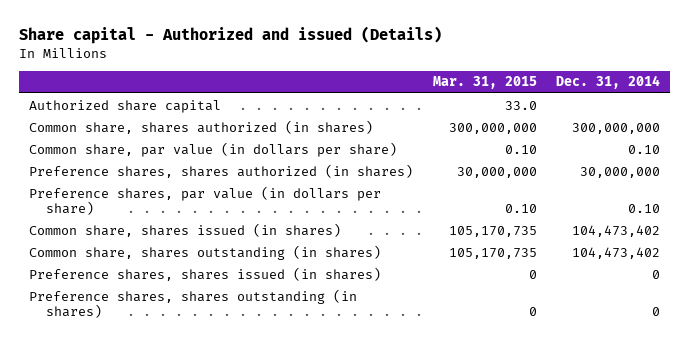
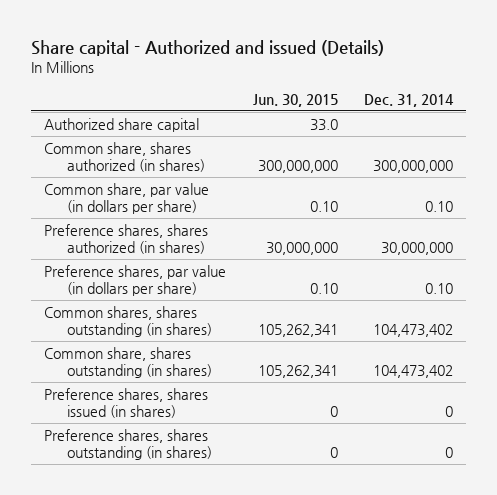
- | Mar. 31, 2015 | Dec. 31, 2014
+ | Jun. 30, 2015 | Dec. 31, 2014
- Common share, shares issued (in shares) | 105,170,735 | 104,473,402
+ Common shares, shares outstanding (in shares) | 105,262,341 | 104,473,402

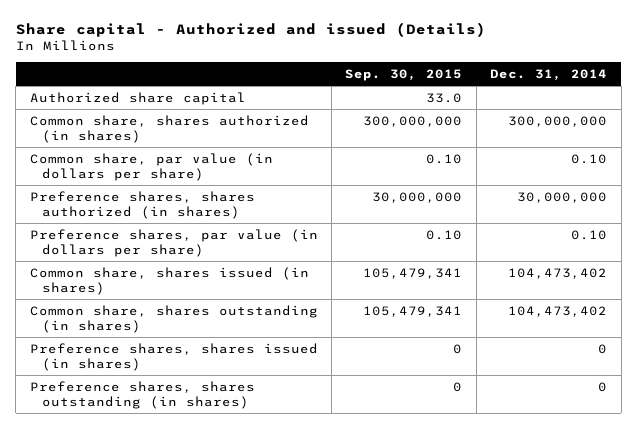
- | Jun. 30, 2015 | Dec. 31, 2014
+ | Sep. 30, 2015 | Dec. 31, 2014
- Common shares, shares outstanding (in shares) | 105,262,341 | 104,473,402
+ Common share, shares issued (in shares) | 105,479,341 | 104,473,402

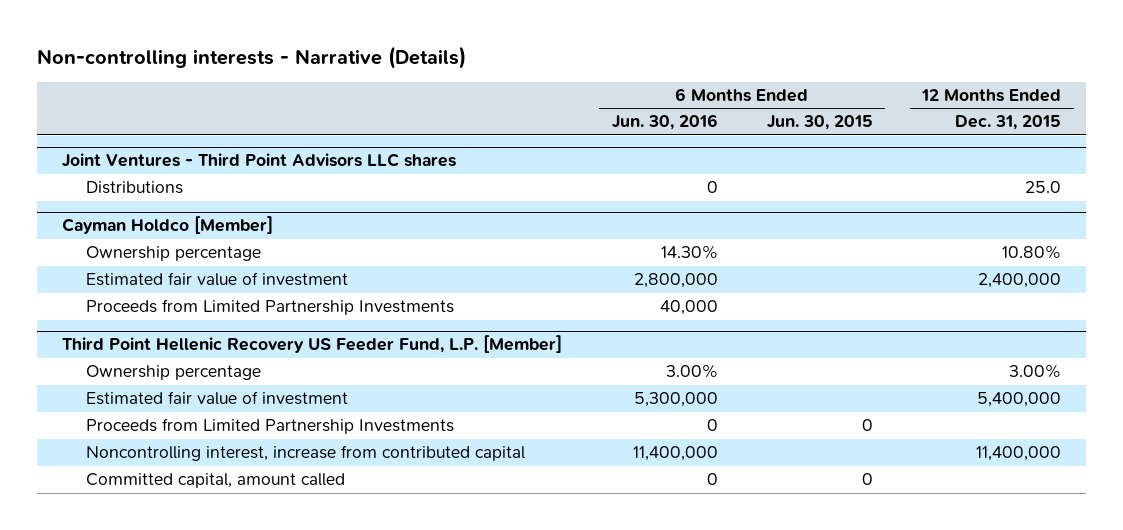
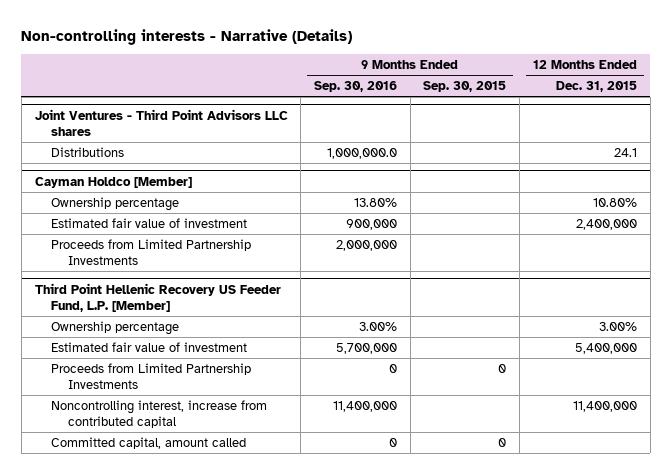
- | 6 Months Ended Jun. 30, 2016 | 6 Months Ended Jun. 30, 2015 | 12 Months Ended Dec. 31, 2015
+ | 9 Months Ended Sep. 30, 2016 | 9 Months Ended Sep. 30, 2015 | 12 Months Ended Dec. 31, 2015
@ Joint Ventures - Third Point Advisors LLC shares
- Distributions | 0 | | 25.0
+ Distributions | 1,000,000.0 | | 24.1

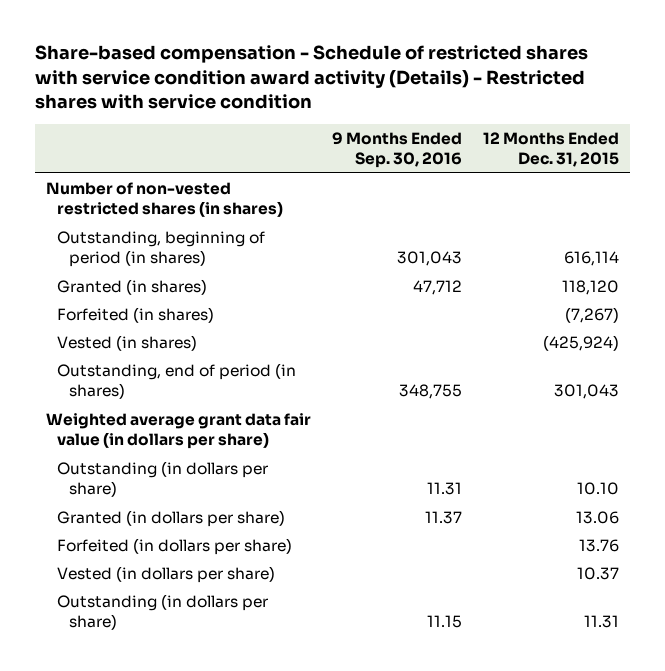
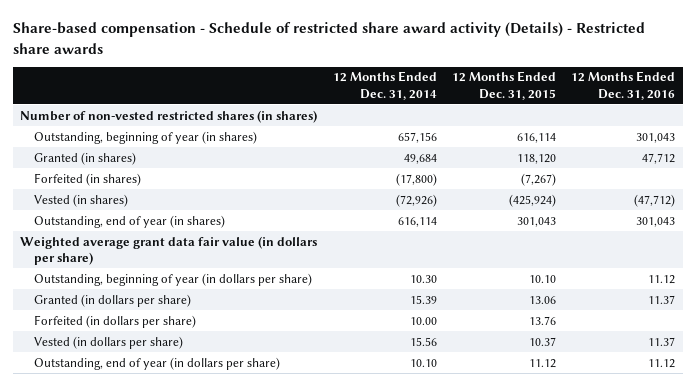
- Share-based compensation - Schedule of restricted shares with service condition award activity (Details) - Restricted shares with service condition
+ Share-based compensation - Schedule of restricted share award activity (Details) - Restricted share awards
- | 9 Months Ended Sep. 30, 2016 | 12 Months Ended Dec. 31, 2015
+ | 12 Months Ended Dec. 31, 2014 | 12 Months Ended Dec. 31, 2015 | 12 Months Ended Dec. 31, 2016
- Outstanding, beginning of period (in shares) | 301,043 | 616,114
+ Outstanding, beginning of year (in shares) | 657,156 | 616,114 | 301,043
- Outstanding, end of period (in shares) | 348,755 | 301,043
+ Outstanding, end of year (in shares) | 616,114 | 301,043 | 301,043
- Outstanding (in dollars per share) | 11.31 | 10.10
+ Outstanding, beginning of year (in dollars per share) | 10.30 | 10.10 | 11.12
- Outstanding (in dollars per share) | 11.15 | 11.31
+ Outstanding, end of year (in dollars per share) | 10.10 | 11.12 | 11.12

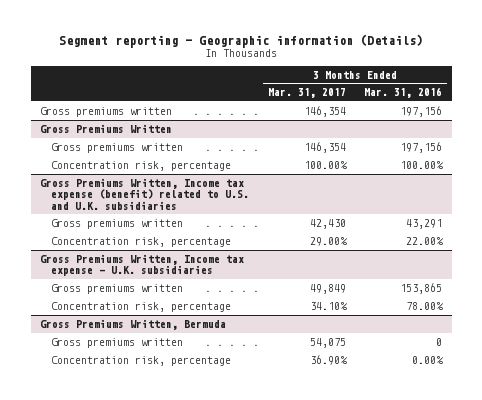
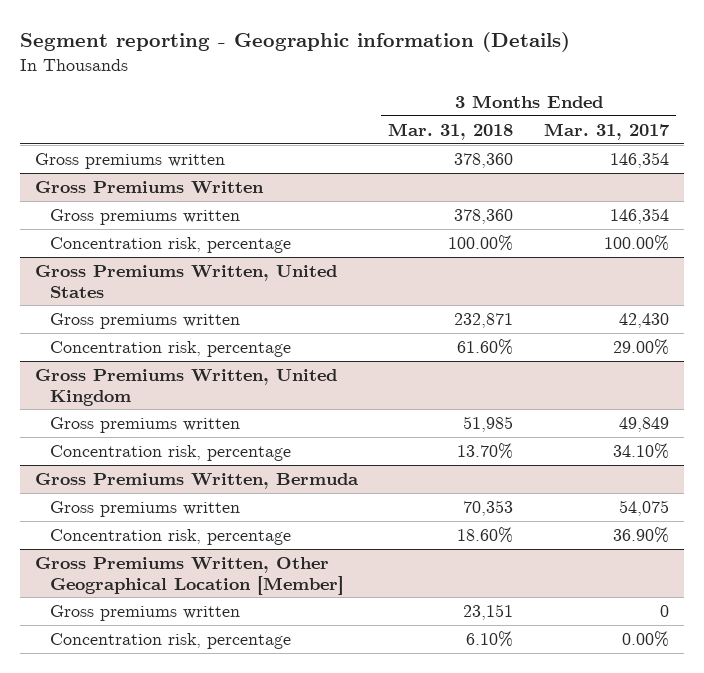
- | 3 Months Ended Mar. 31, 2017 | 3 Months Ended Mar. 31, 2016
+ | 3 Months Ended Mar. 31, 2018 | 3 Months Ended Mar. 31, 2017
- Gross Premiums Written, Income tax expense (benefit) related to U.S. and U.K. subsidiaries
+ Gross Premiums Written, United States
- Gross Premiums Written, Income tax expense - U.K. subsidiaries
+ Gross Premiums Written, United Kingdom
+ Gross Premiums Written, Other Geographical Location [Member]
+ Gross premiums written | 23,151 | 0
+ Concentration risk, percentage | 6.10% | 0.00%

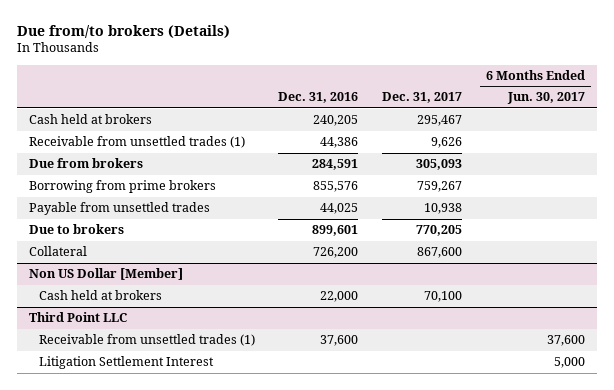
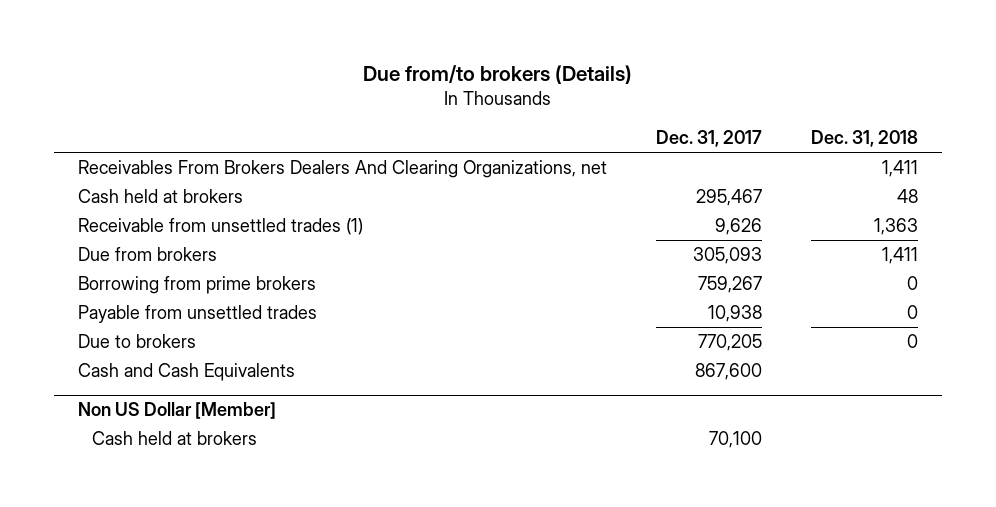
- | Dec. 31, 2016 | Dec. 31, 2017 | 6 Months Ended Jun. 30, 2017
+ | Dec. 31, 2017 | Dec. 31, 2018
+ Receivables From Brokers Dealers And Clearing Organizations, net | | 1,411
- Collateral | 726,200 | 867,600 |
+ Cash and Cash Equivalents | 867,600 |
- Third Point LLC
- Receivable from unsettled trades (1) | 37,600 | | 37,600
- Litigation Settlement Interest | | | 5,000

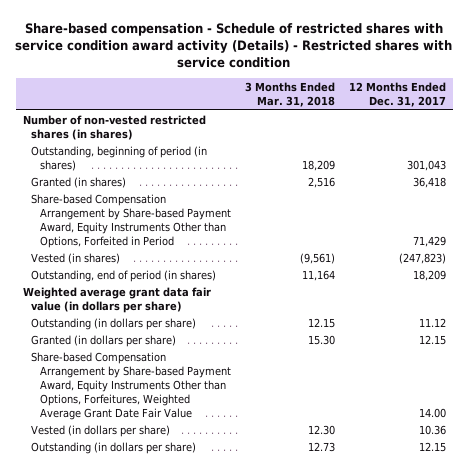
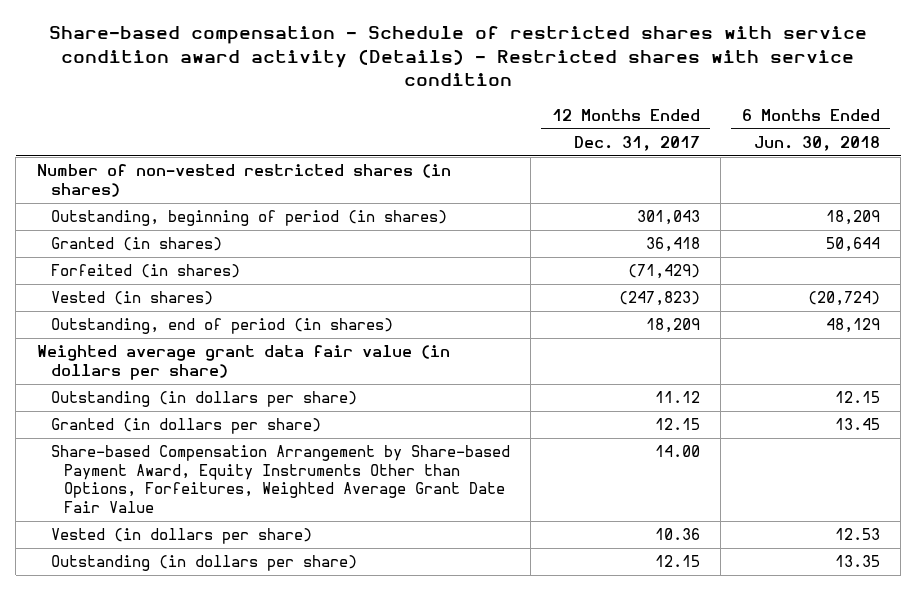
- | 3 Months Ended Mar. 31, 2018 | 12 Months Ended Dec. 31, 2017
+ | 12 Months Ended Dec. 31, 2017 | 6 Months Ended Jun. 30, 2018
- Share-based Compensation Arrangement by Share-based Payment Award, Equity Instruments Other than Options, Forfeited in Period | | 71,429
+ Forfeited (in shares) | (71,429) |

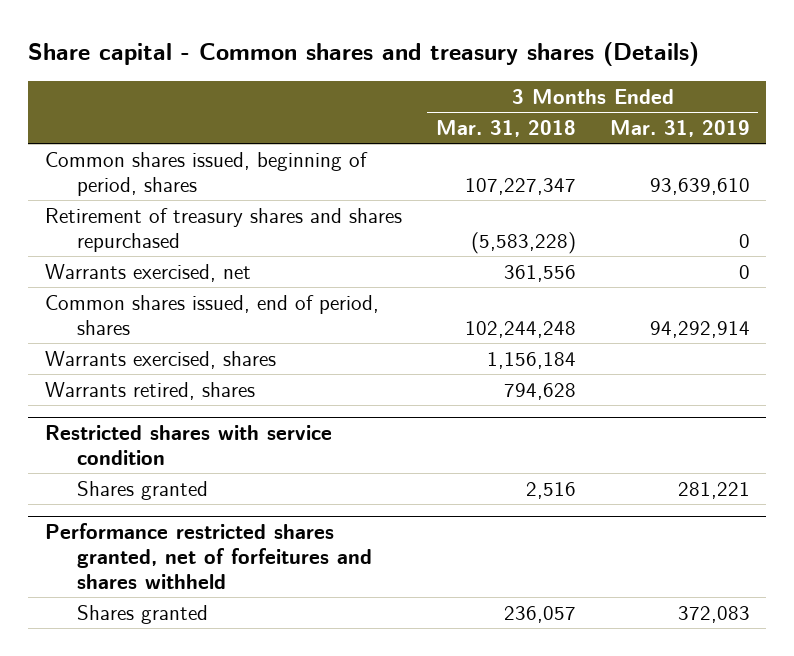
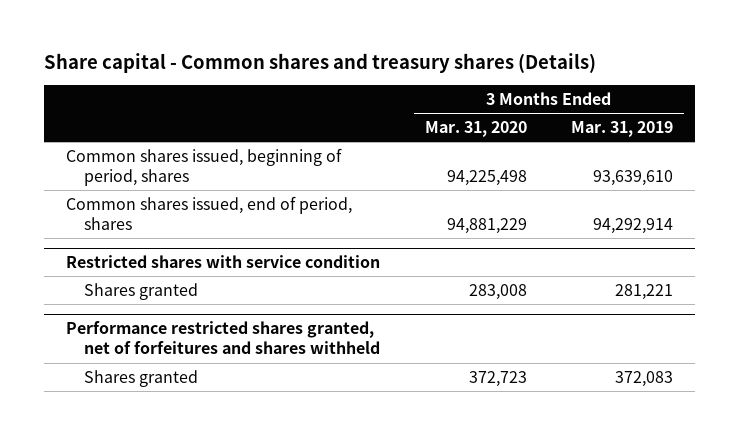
- | 3 Months Ended Mar. 31, 2018 | 3 Months Ended Mar. 31, 2019
+ | 3 Months Ended Mar. 31, 2020 | 3 Months Ended Mar. 31, 2019
- Retirement of treasury shares and shares repurchased | (5,583,228) | 0
- Warrants exercised, net | 361,556 | 0
- Warrants exercised, shares | 1,156,184 |
- Warrants retired, shares | 794,628 |

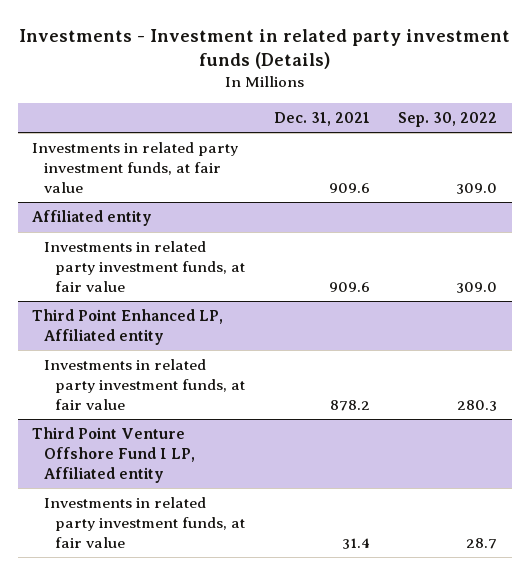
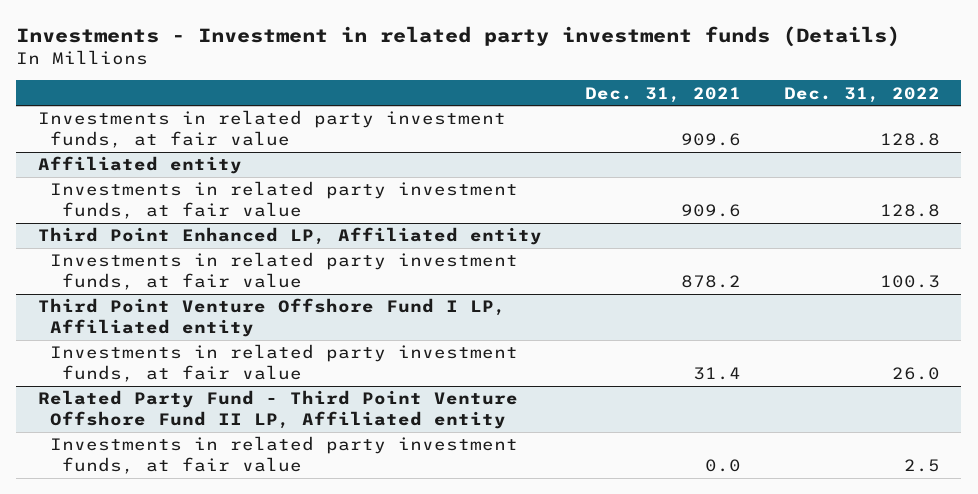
- | Dec. 31, 2021 | Sep. 30, 2022
+ | Dec. 31, 2021 | Dec. 31, 2022
+ Related Party Fund - Third Point Venture Offshore Fund II LP, Affiliated entity
+ Investments in related party investment funds, at fair value | 0.0 | 2.5

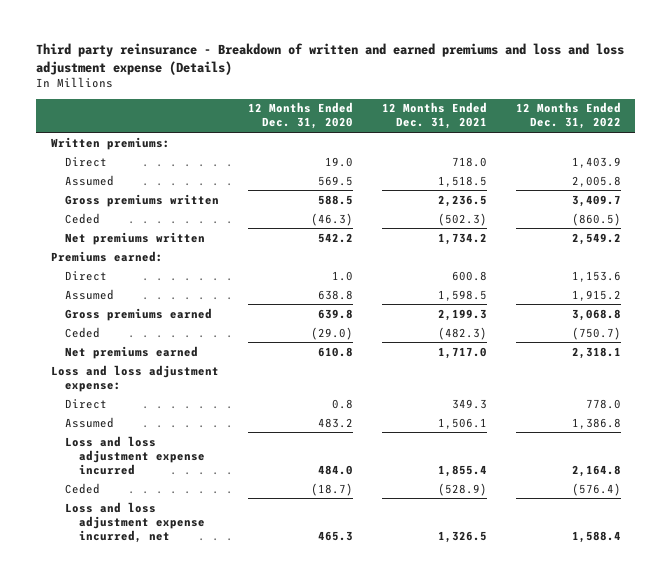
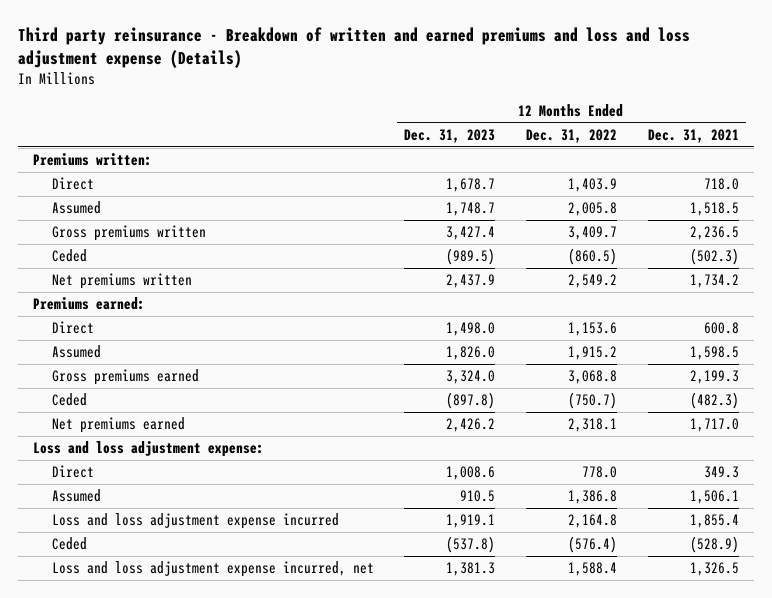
- | 12 Months Ended Dec. 31, 2020 | 12 Months Ended Dec. 31, 2021 | 12 Months Ended Dec. 31, 2022
+ | 12 Months Ended Dec. 31, 2023 | 12 Months Ended Dec. 31, 2022 | 12 Months Ended Dec. 31, 2021
- Written premiums:
+ Premiums written:

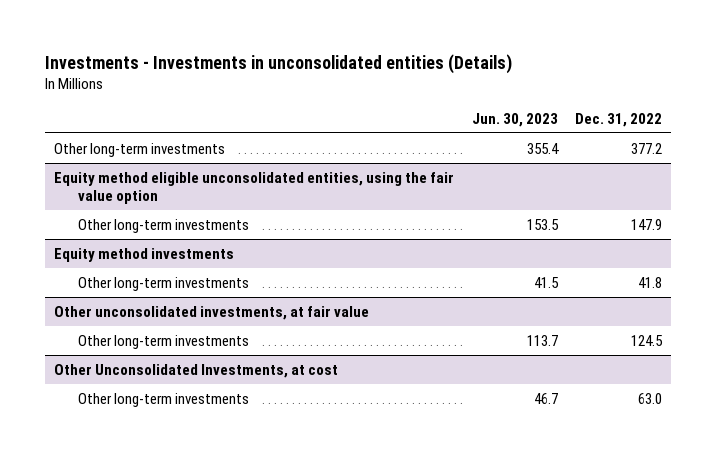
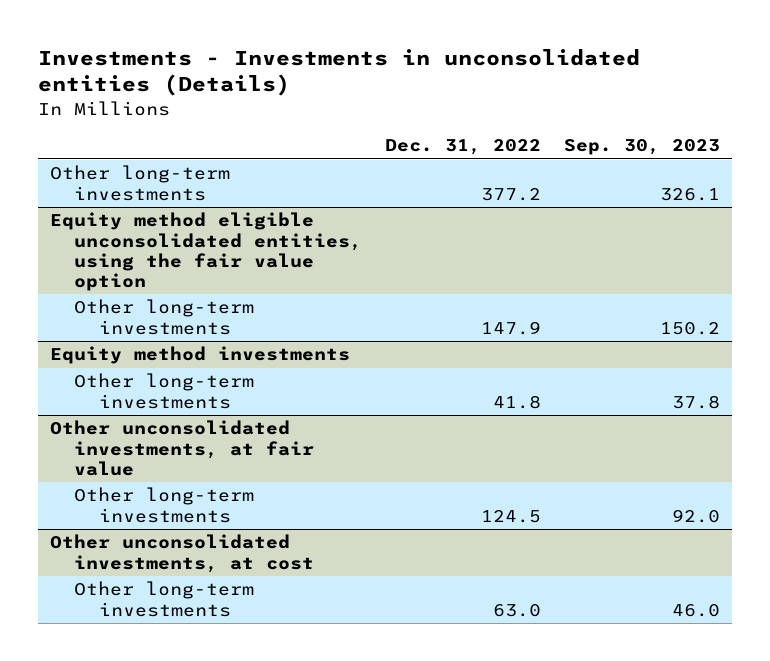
- | Jun. 30, 2023 | Dec. 31, 2022
+ | Dec. 31, 2022 | Sep. 30, 2023
- Other Unconsolidated Investments, at cost
+ Other unconsolidated investments, at cost

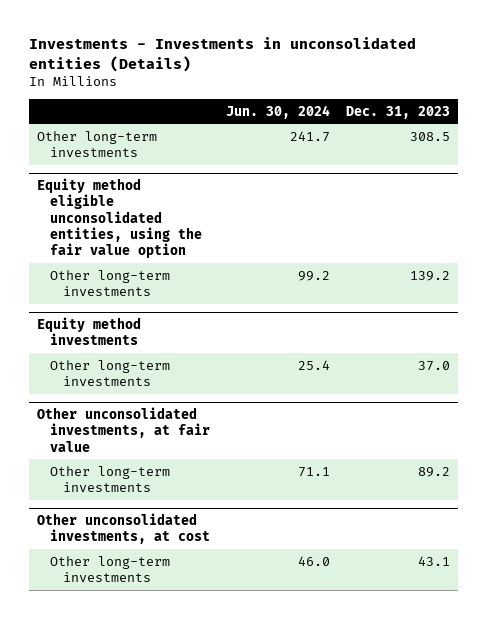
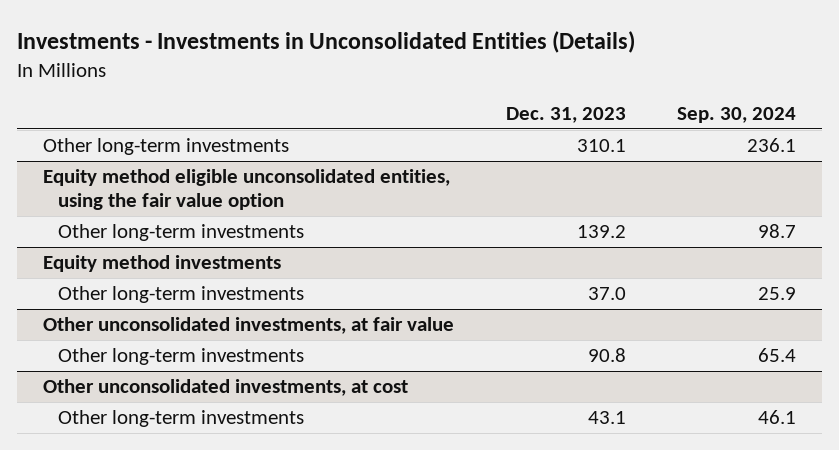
- Investments - Investments in unconsolidated entities (Details)
+ Investments - Investments in Unconsolidated Entities (Details)
- | Jun. 30, 2024 | Dec. 31, 2023
+ | Dec. 31, 2023 | Sep. 30, 2024
- Other long-term investments | 241.7 | 308.5
+ Other long-term investments | 310.1 | 236.1
@ Other unconsolidated investments, at fair value
- Other long-term investments | 71.1 | 89.2
+ Other long-term investments | 90.8 | 65.4

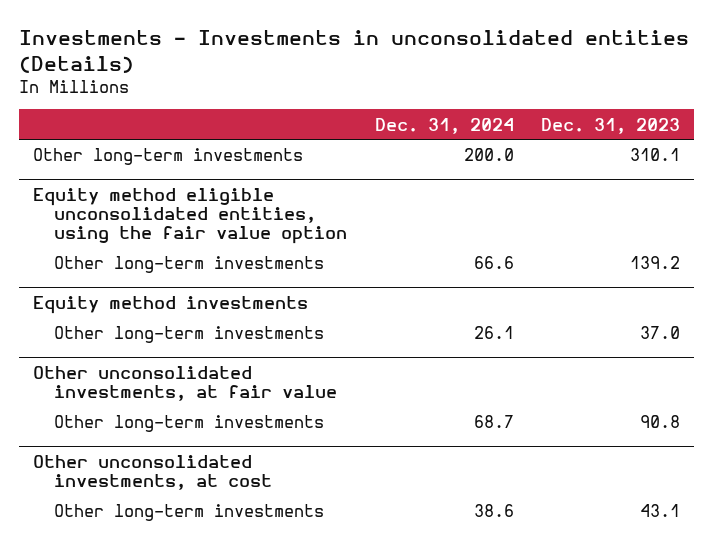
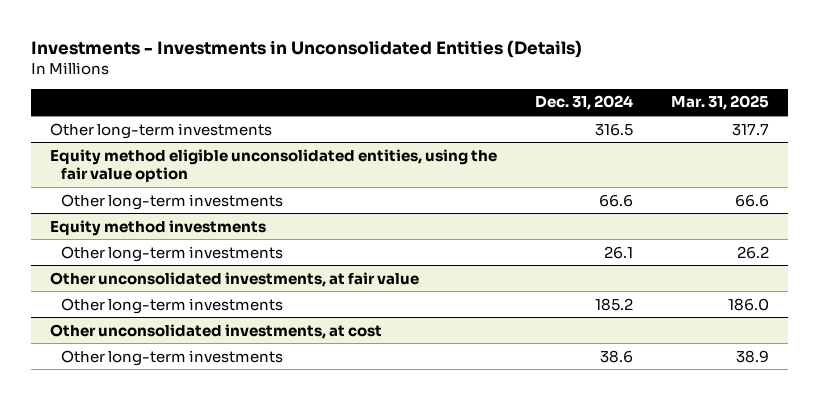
- Investments - Investments in unconsolidated entities (Details)
+ Investments - Investments in Unconsolidated Entities (Details)
- | Dec. 31, 2024 | Dec. 31, 2023
+ | Dec. 31, 2024 | Mar. 31, 2025
- Other long-term investments | 200.0 | 310.1
+ Other long-term investments | 316.5 | 317.7
@ Other unconsolidated investments, at fair value
- Other long-term investments | 68.7 | 90.8
+ Other long-term investments | 185.2 | 186.0

